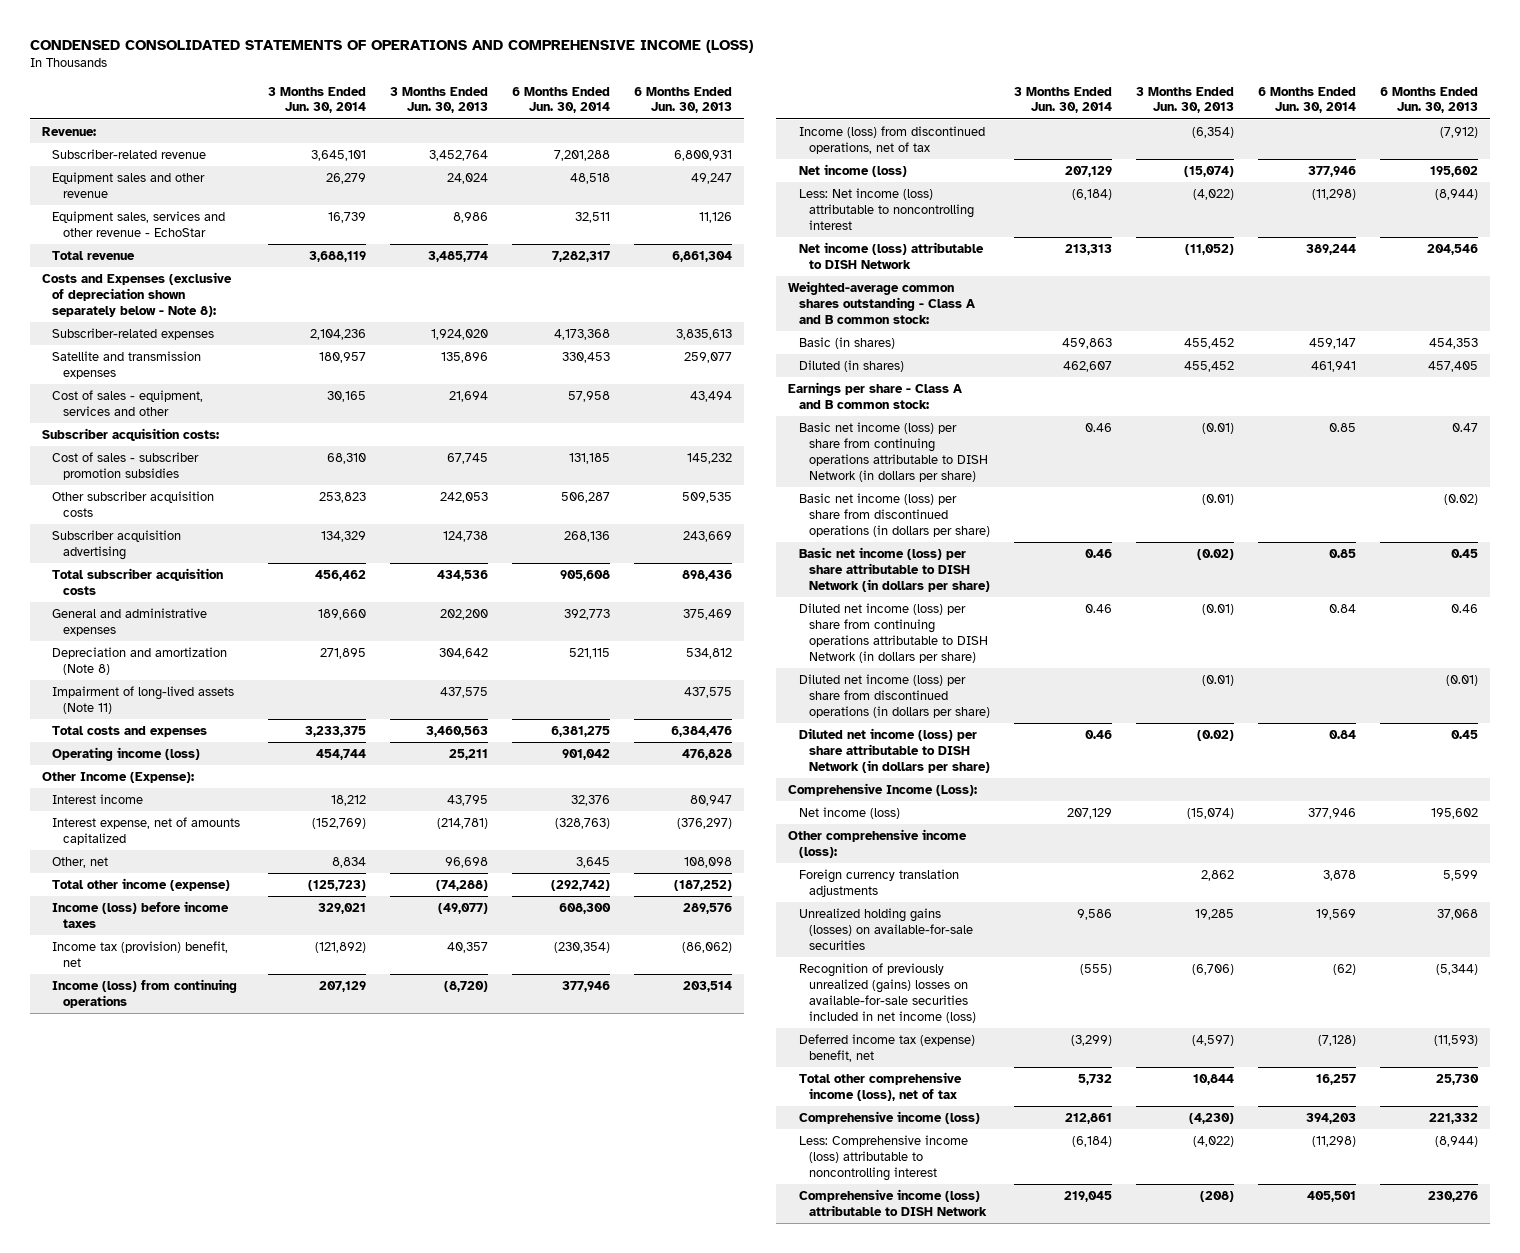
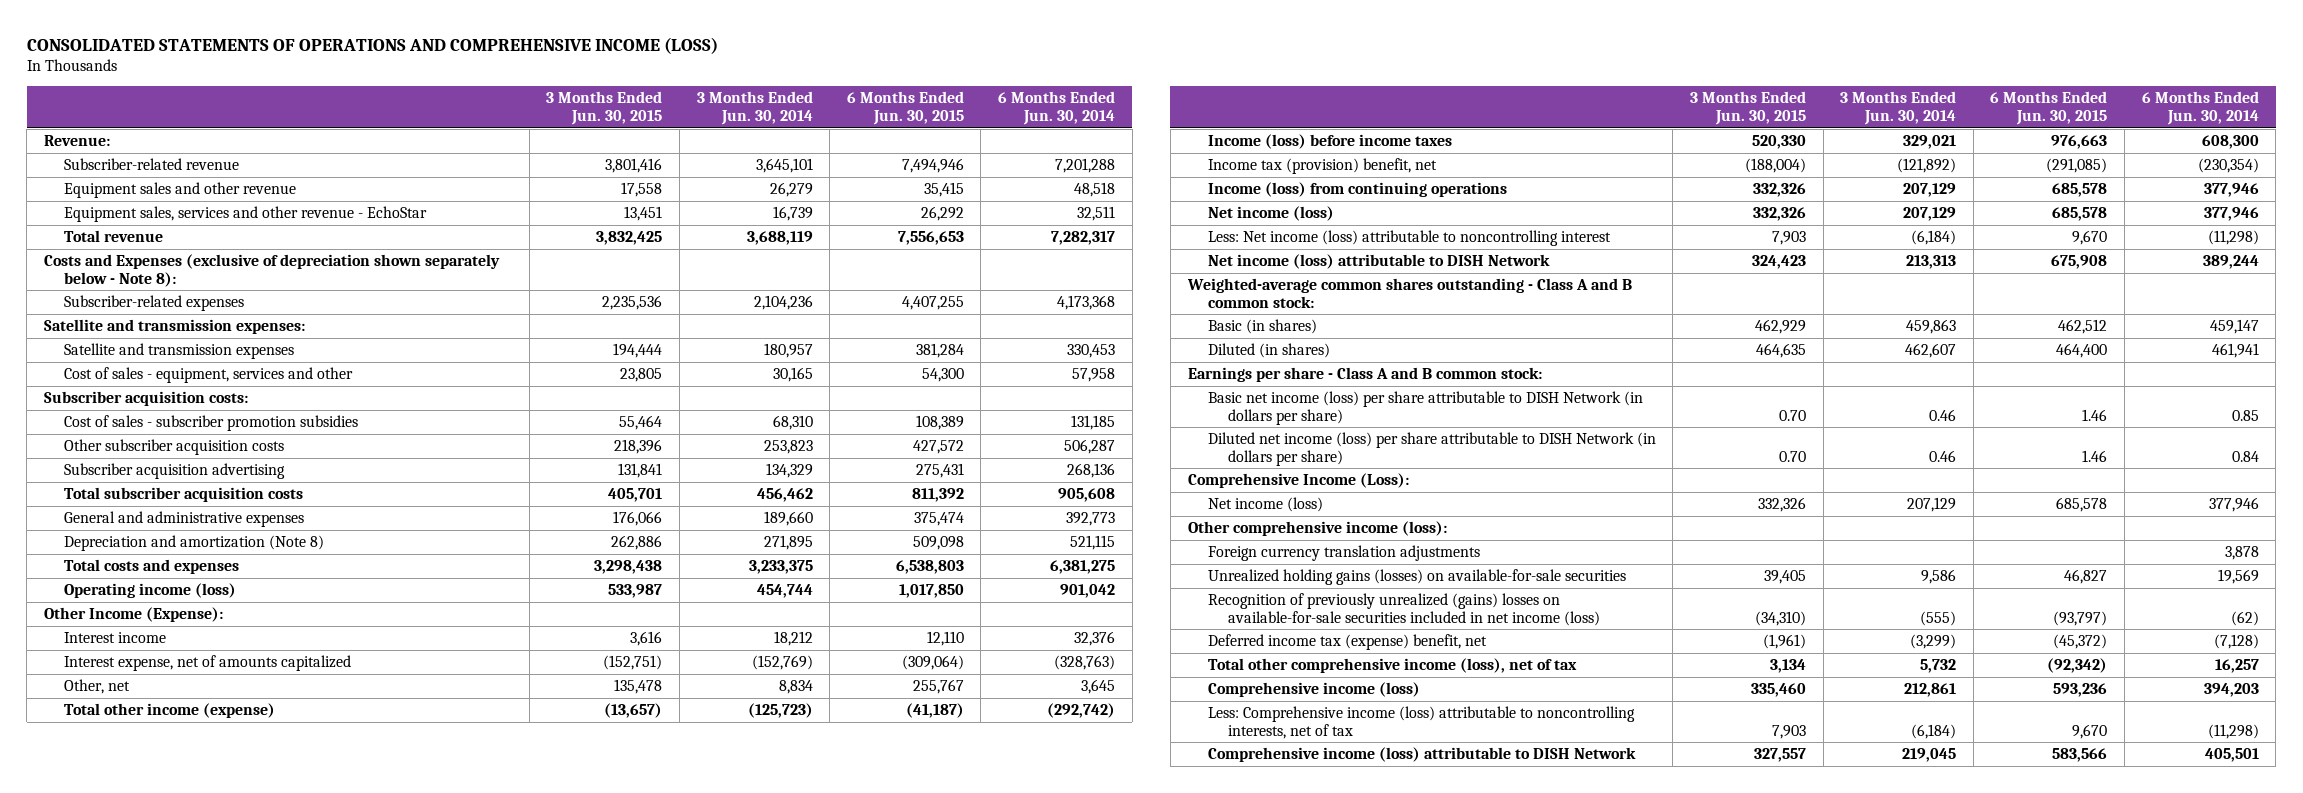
- CONDENSED CONSOLIDATED STATEMENTS OF OPERATIONS AND COMPREHENSIVE INCOME (LOSS)
+ CONSOLIDATED STATEMENTS OF OPERATIONS AND COMPREHENSIVE INCOME (LOSS)
- | 3 Months Ended Jun. 30, 2014 | 3 Months Ended Jun. 30, 2013 | 6 Months Ended Jun. 30, 2014 | 6 Months Ended Jun. 30, 2013
+ | 3 Months Ended Jun. 30, 2015 | 3 Months Ended Jun. 30, 2014 | 6 Months Ended Jun. 30, 2015 | 6 Months Ended Jun. 30, 2014
+ Satellite and transmission expenses:
- Impairment of long-lived assets (Note 11) | | 437,575 | | 437,575
- Income (loss) from discontinued operations, net of tax | | (6,354) | | (7,912)
- Basic net income (loss) per share from continuing operations attributable to DISH Network (in dollars per share) | 0.46 | (0.01) | 0.85 | 0.47
- Basic net income (loss) per share from discontinued operations (in dollars per share) | | (0.01) | | (0.02)
- Diluted net income (loss) per share from continuing operations attributable to DISH Network (in dollars per share) | 0.46 | (0.01) | 0.84 | 0.46
- Diluted net income (loss) per share from discontinued operations (in dollars per share) | | (0.01) | | (0.01)
- Less: Comprehensive income (loss) attributable to noncontrolling interest | (6,184) | (4,022) | (11,298) | (8,944)
+ Less: Comprehensive income (loss) attributable to noncontrolling interests, net of tax | 7,903 | (6,184) | 9,670 | (11,298)

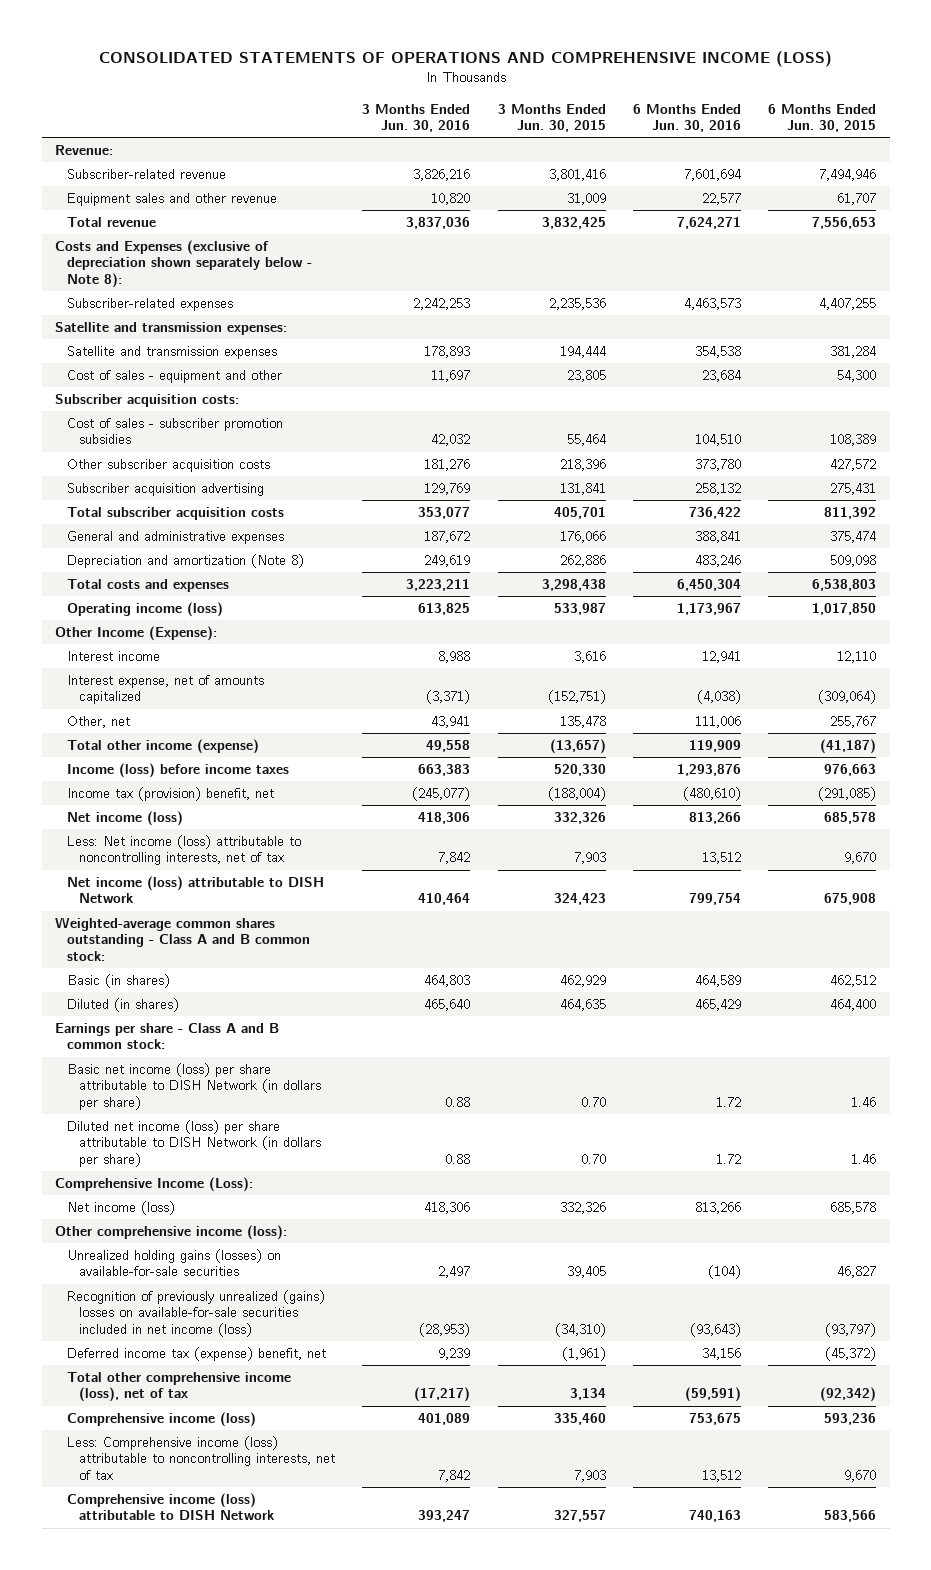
- | 3 Months Ended Jun. 30, 2015 | 3 Months Ended Jun. 30, 2014 | 6 Months Ended Jun. 30, 2015 | 6 Months Ended Jun. 30, 2014
+ | 3 Months Ended Jun. 30, 2016 | 3 Months Ended Jun. 30, 2015 | 6 Months Ended Jun. 30, 2016 | 6 Months Ended Jun. 30, 2015
- Equipment sales and other revenue | 17,558 | 26,279 | 35,415 | 48,518
- Equipment sales, services and other revenue - EchoStar | 13,451 | 16,739 | 26,292 | 32,511
+ Equipment sales and other revenue | 10,820 | 31,009 | 22,577 | 61,707
- Cost of sales - equipment, services and other | 23,805 | 30,165 | 54,300 | 57,958
+ Cost of sales - equipment and other | 11,697 | 23,805 | 23,684 | 54,300
- Income (loss) from continuing operations | 332,326 | 207,129 | 685,578 | 377,946
- Less: Net income (loss) attributable to noncontrolling interest | 7,903 | (6,184) | 9,670 | (11,298)
+ Less: Net income (loss) attributable to noncontrolling interests, net of tax | 7,842 | 7,903 | 13,512 | 9,670
- Foreign currency translation adjustments | | | | 3,878

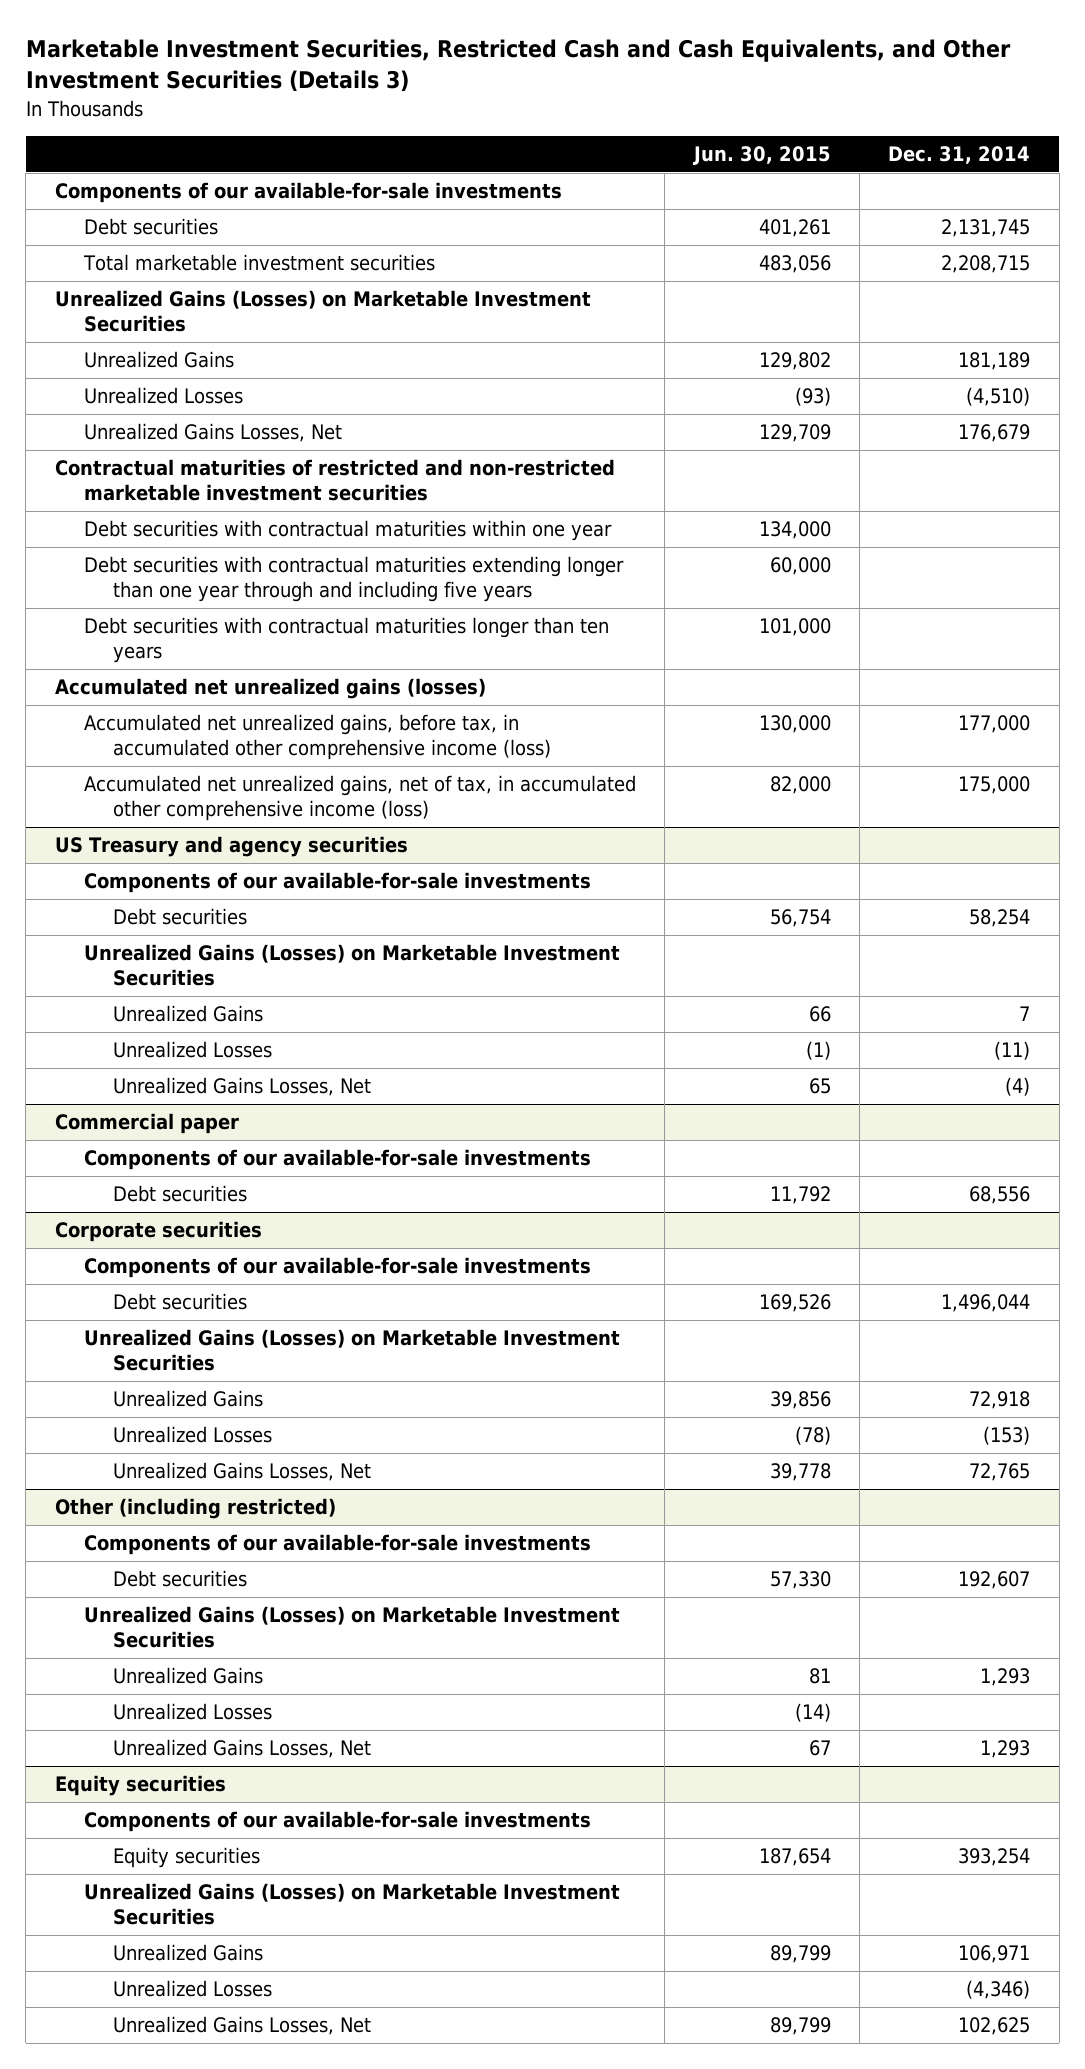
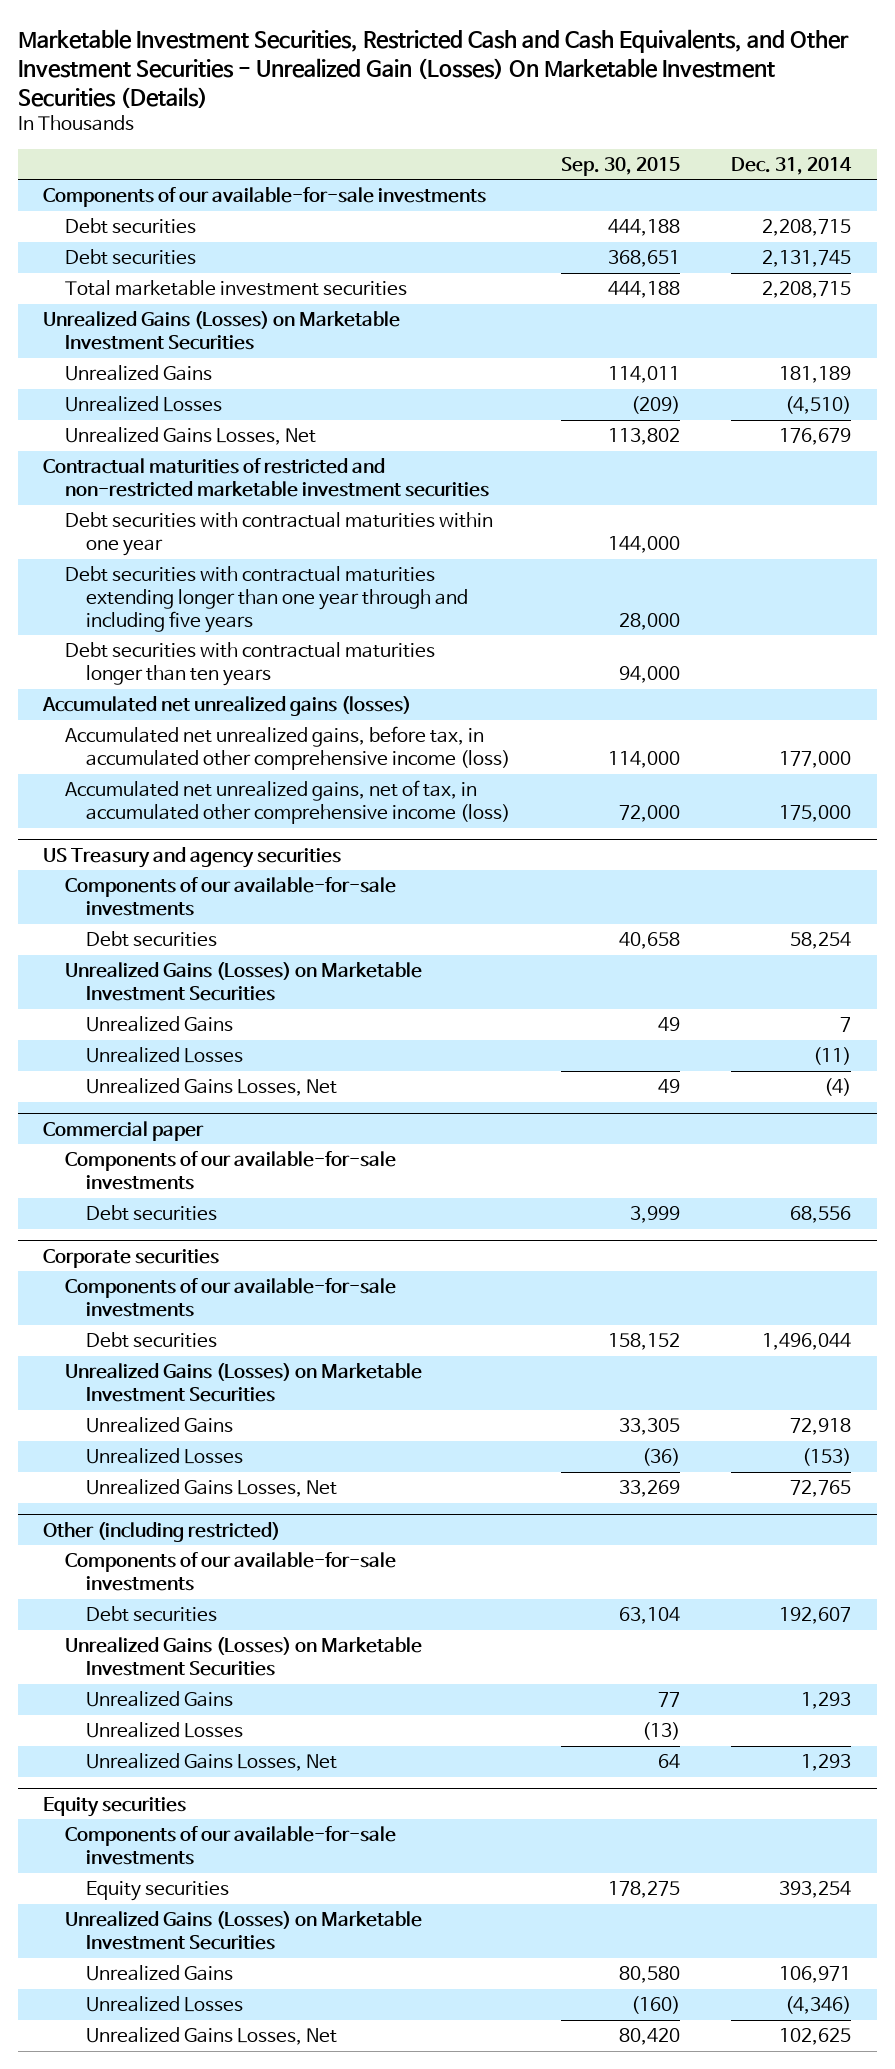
- Marketable Investment Securities, Restricted Cash and Cash Equivalents, and Other Investment Securities (Details 3)
+ Marketable Investment Securities, Restricted Cash and Cash Equivalents, and Other Investment Securities - Unrealized Gain (Losses) On Marketable Investment Securities (Details)
- | Jun. 30, 2015 | Dec. 31, 2014
+ | Sep. 30, 2015 | Dec. 31, 2014
+ Debt securities | 444,188 | 2,208,715

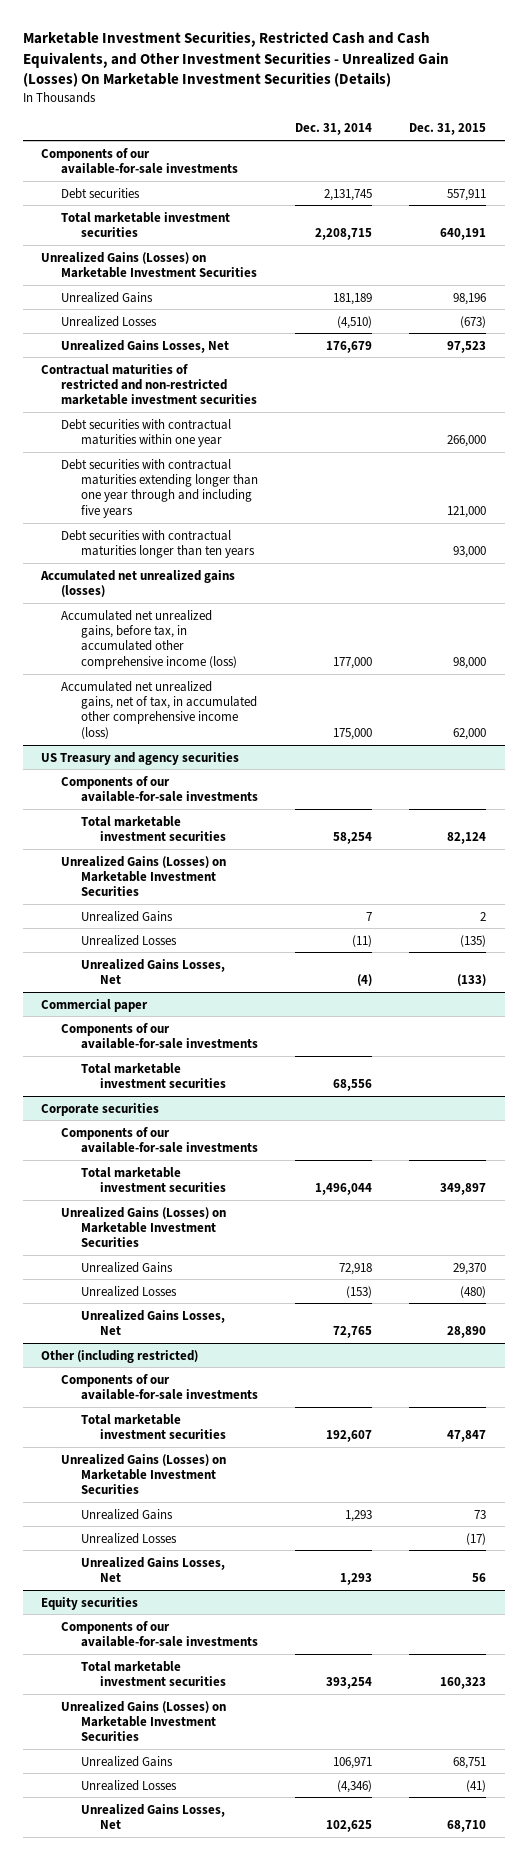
- | Sep. 30, 2015 | Dec. 31, 2014
+ | Dec. 31, 2014 | Dec. 31, 2015
- Debt securities | 444,188 | 2,208,715
@ US Treasury and agency securities
- Debt securities | 40,658 | 58,254
+ Total marketable investment securities | 58,254 | 82,124
@ Commercial paper
- Debt securities | 3,999 | 68,556
+ Total marketable investment securities | 68,556 |
@ Corporate securities
- Debt securities | 158,152 | 1,496,044
+ Total marketable investment securities | 1,496,044 | 349,897
@ Other (including restricted)
- Debt securities | 63,104 | 192,607
+ Total marketable investment securities | 192,607 | 47,847
@ Equity securities
- Equity securities | 178,275 | 393,254
+ Total marketable investment securities | 393,254 | 160,323

